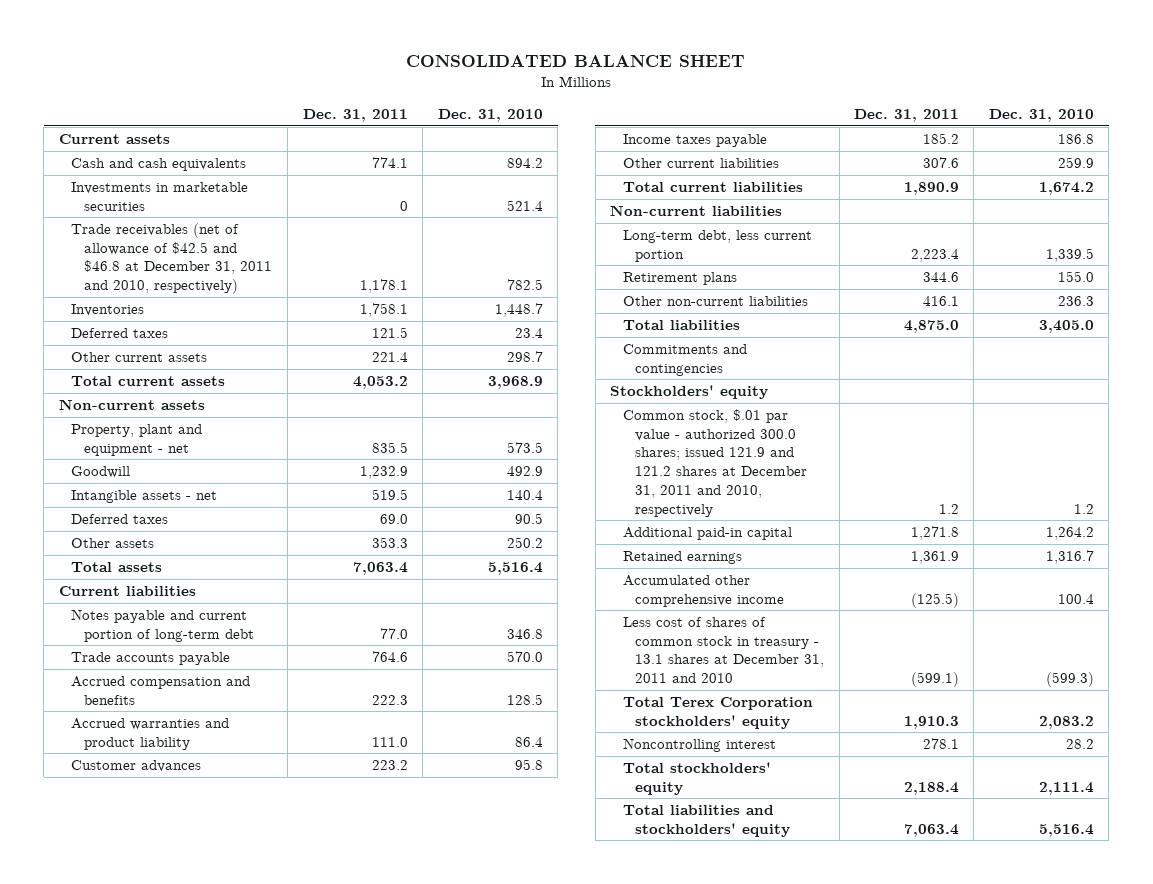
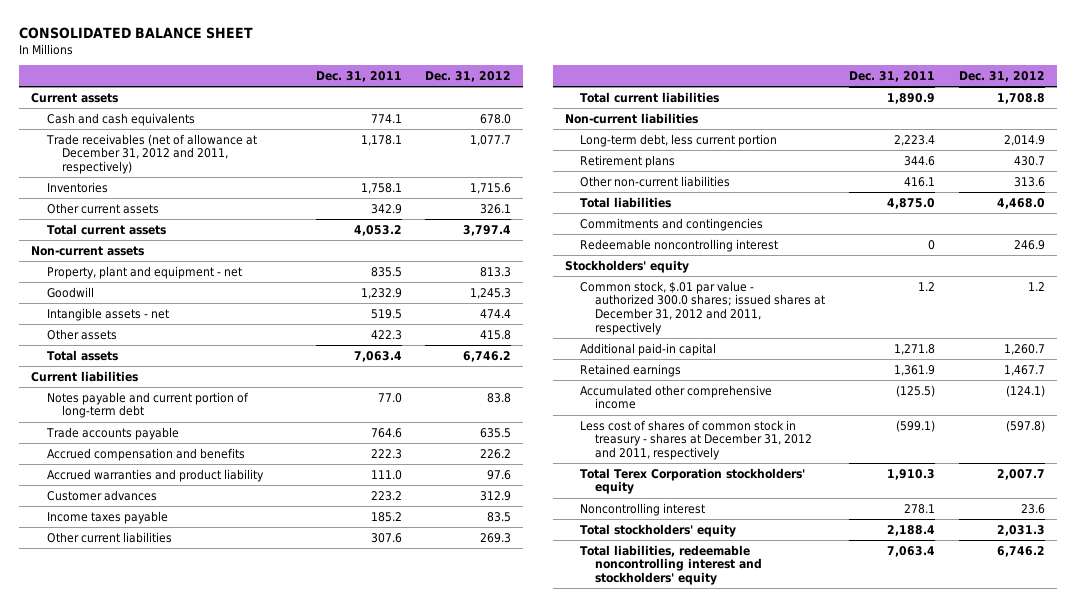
- | Dec. 31, 2011 | Dec. 31, 2010
+ | Dec. 31, 2011 | Dec. 31, 2012
- Investments in marketable securities | 0 | 521.4
- Trade receivables (net of allowance of $42.5 and $46.8 at December 31, 2011 and 2010, respectively) | 1,178.1 | 782.5
+ Trade receivables (net of allowance at December 31, 2012 and 2011, respectively) | 1,178.1 | 1,077.7
- Deferred taxes | 121.5 | 23.4
- Other current assets | 221.4 | 298.7
+ Other current assets | 342.9 | 326.1
- Deferred taxes | 69.0 | 90.5
- Other assets | 353.3 | 250.2
+ Other assets | 422.3 | 415.8
+ Redeemable noncontrolling interest | 0 | 246.9
- Common stock, $.01 par value - authorized 300.0 shares; issued 121.9 and 121.2 shares at December 31, 2011 and 2010, respectively | 1.2 | 1.2
+ Common stock, $.01 par value - authorized 300.0 shares; issued shares at December 31, 2012 and 2011, respectively | 1.2 | 1.2
- Less cost of shares of common stock in treasury - 13.1 shares at December 31, 2011 and 2010 | (599.1) | (599.3)
+ Less cost of shares of common stock in treasury - shares at December 31, 2012 and 2011, respectively | (599.1) | (597.8)
- Total liabilities and stockholders' equity | 7,063.4 | 5,516.4
+ Total liabilities, redeemable noncontrolling interest and stockholders' equity | 7,063.4 | 6,746.2

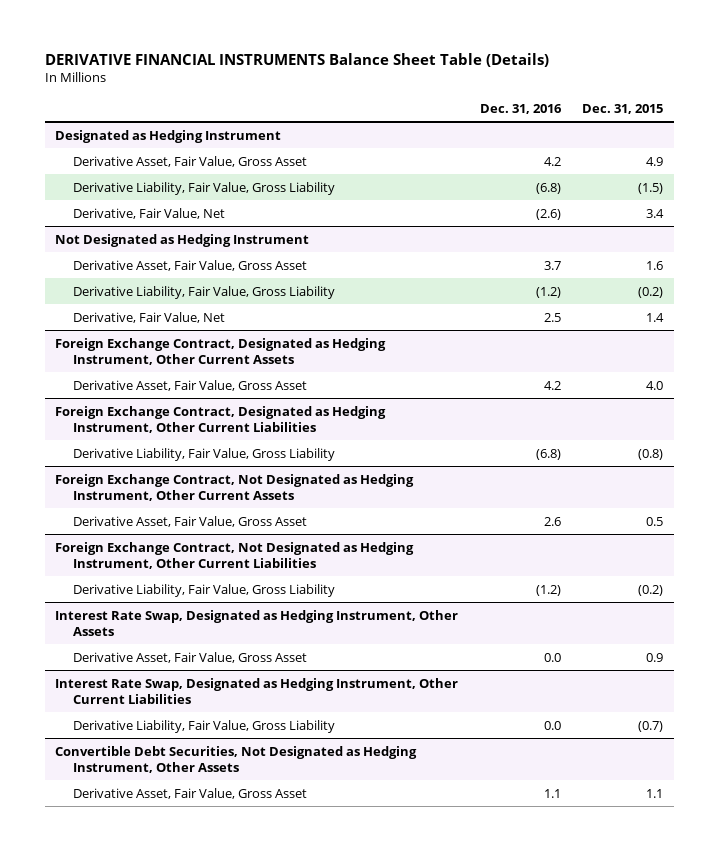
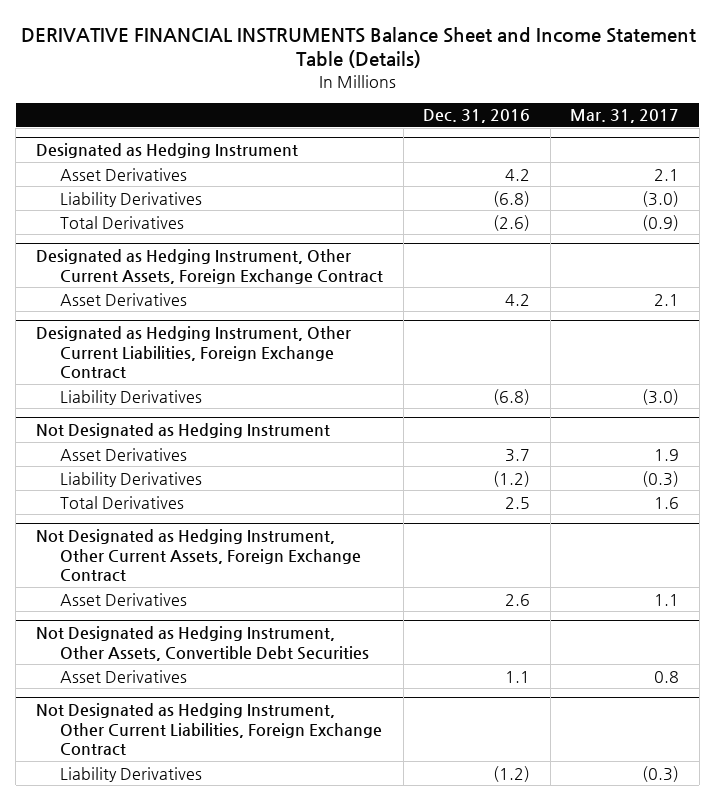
- DERIVATIVE FINANCIAL INSTRUMENTS Balance Sheet Table (Details)
+ DERIVATIVE FINANCIAL INSTRUMENTS Balance Sheet and Income Statement Table (Details)
- | Dec. 31, 2016 | Dec. 31, 2015
+ | Dec. 31, 2016 | Mar. 31, 2017
@ Designated as Hedging Instrument
- Derivative Asset, Fair Value, Gross Asset | 4.2 | 4.9
- Derivative Liability, Fair Value, Gross Liability | (6.8) | (1.5)
- Derivative, Fair Value, Net | (2.6) | 3.4
+ Asset Derivatives | 4.2 | 2.1
+ Liability Derivatives | (6.8) | (3.0)
+ Total Derivatives | (2.6) | (0.9)
+ Designated as Hedging Instrument, Other Current Assets, Foreign Exchange Contract
+ Asset Derivatives | 4.2 | 2.1
+ Designated as Hedging Instrument, Other Current Liabilities, Foreign Exchange Contract
+ Liability Derivatives | (6.8) | (3.0)
@ Not Designated as Hedging Instrument
- Derivative Asset, Fair Value, Gross Asset | 3.7 | 1.6
- Derivative Liability, Fair Value, Gross Liability | (1.2) | (0.2)
- Derivative, Fair Value, Net | 2.5 | 1.4
- Foreign Exchange Contract, Designated as Hedging Instrument, Other Current Assets
- Derivative Asset, Fair Value, Gross Asset | 4.2 | 4.0
- Foreign Exchange Contract, Designated as Hedging Instrument, Other Current Liabilities
- Derivative Liability, Fair Value, Gross Liability | (6.8) | (0.8)
- Foreign Exchange Contract, Not Designated as Hedging Instrument, Other Current Assets
- Derivative Asset, Fair Value, Gross Asset | 2.6 | 0.5
- Foreign Exchange Contract, Not Designated as Hedging Instrument, Other Current Liabilities
- Derivative Liability, Fair Value, Gross Liability | (1.2) | (0.2)
- Interest Rate Swap, Designated as Hedging Instrument, Other Assets
- Derivative Asset, Fair Value, Gross Asset | 0.0 | 0.9
- Interest Rate Swap, Designated as Hedging Instrument, Other Current Liabilities
- Derivative Liability, Fair Value, Gross Liability | 0.0 | (0.7)
- Convertible Debt Securities, Not Designated as Hedging Instrument, Other Assets
- Derivative Asset, Fair Value, Gross Asset | 1.1 | 1.1
@ Not Designated as Hedging Instrument
+ Asset Derivatives | 3.7 | 1.9
+ Liability Derivatives | (1.2) | (0.3)
+ Total Derivatives | 2.5 | 1.6
+ Not Designated as Hedging Instrument, Other Current Assets, Foreign Exchange Contract
+ Asset Derivatives | 2.6 | 1.1
+ Not Designated as Hedging Instrument, Other Assets, Convertible Debt Securities
+ Asset Derivatives | 1.1 | 0.8
+ Not Designated as Hedging Instrument, Other Current Liabilities, Foreign Exchange Contract
+ Liability Derivatives | (1.2) | (0.3)

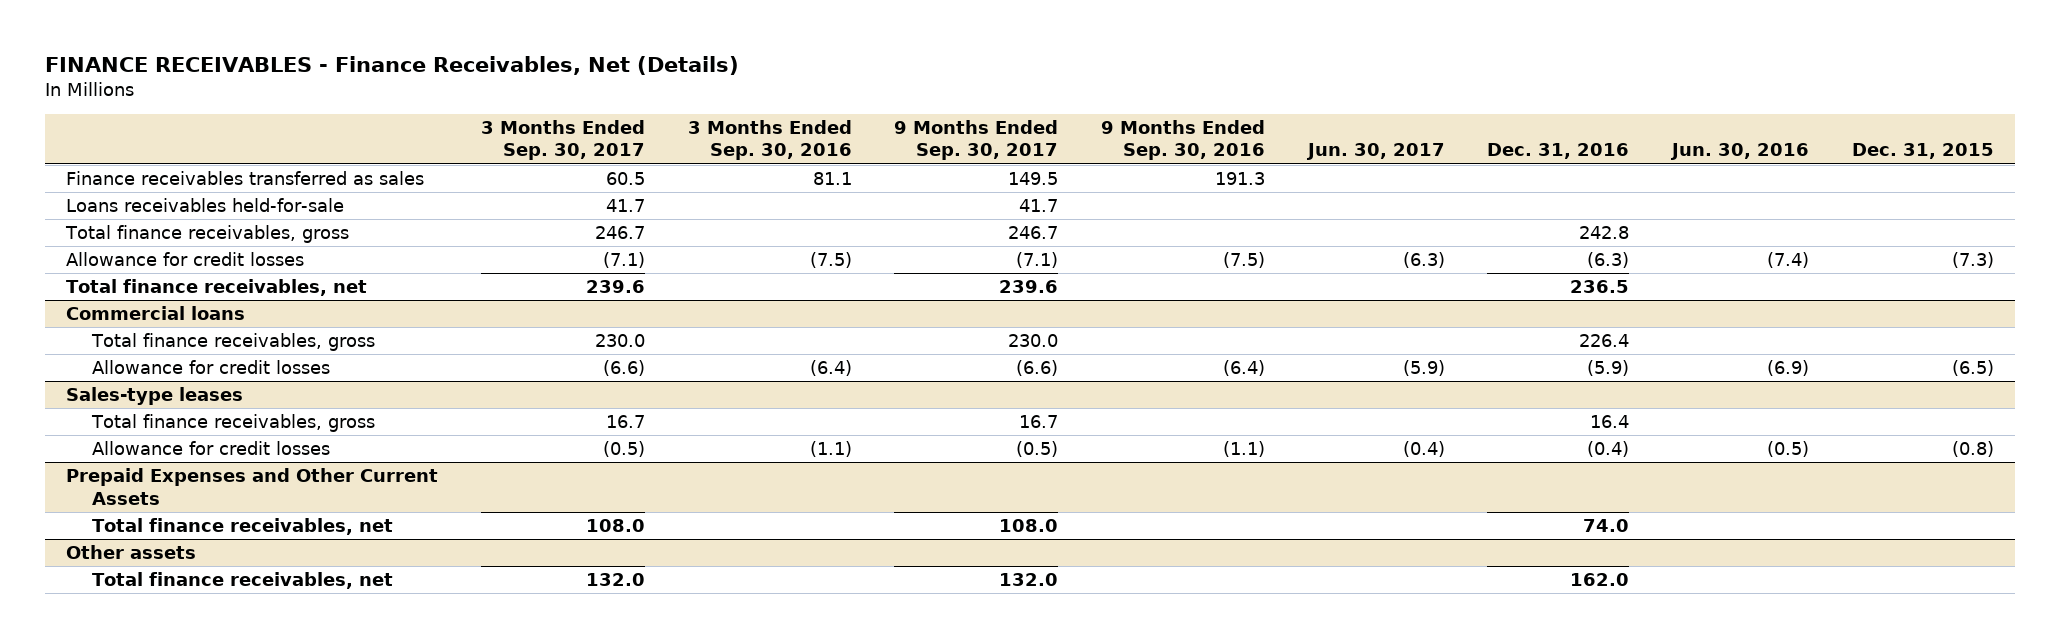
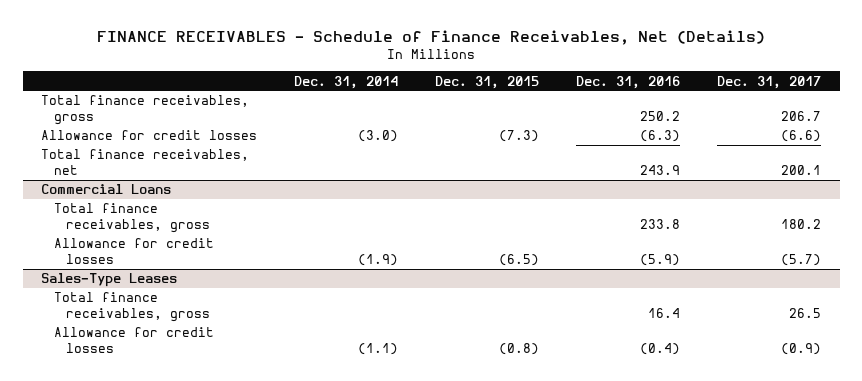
- FINANCE RECEIVABLES - Finance Receivables, Net (Details)
+ FINANCE RECEIVABLES - Schedule of Finance Receivables, Net (Details)
- | 3 Months Ended Sep. 30, 2017 | 3 Months Ended Sep. 30, 2016 | 9 Months Ended Sep. 30, 2017 | 9 Months Ended Sep. 30, 2016 | Jun. 30, 2017 | Dec. 31, 2016 | Jun. 30, 2016 | Dec. 31, 2015
+ | Dec. 31, 2014 | Dec. 31, 2015 | Dec. 31, 2016 | Dec. 31, 2017
- Finance receivables transferred as sales | 60.5 | 81.1 | 149.5 | 191.3 | | | |
- Loans receivables held-for-sale | 41.7 | | 41.7 | | | | |
- Total finance receivables, gross | 246.7 | | 246.7 | | | 242.8 | |
+ Total finance receivables, gross | | | 250.2 | 206.7
- Total finance receivables, net | 239.6 | | 239.6 | | | 236.5 | |
- Commercial loans
- Total finance receivables, gross | 230.0 | | 230.0 | | | 226.4 | |
+ Total finance receivables, net | | | 243.9 | 200.1
+ Commercial Loans
+ Total finance receivables, gross | | | 233.8 | 180.2
- Sales-type leases
+ Sales-Type Leases
- Prepaid Expenses and Other Current Assets
- Total finance receivables, net | 108.0 | | 108.0 | | | 74.0 | |
- Other assets
- Total finance receivables, net | 132.0 | | 132.0 | | | 162.0 | |

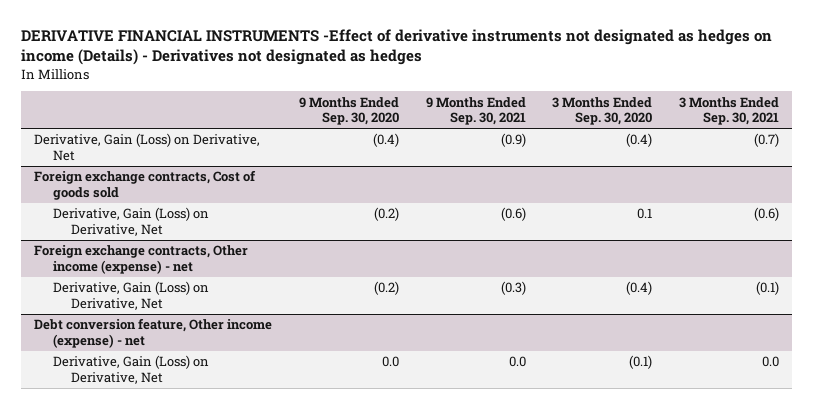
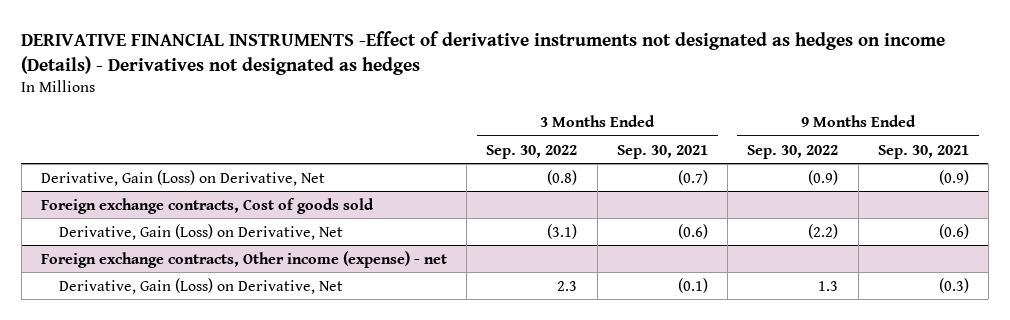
- | 9 Months Ended Sep. 30, 2020 | 9 Months Ended Sep. 30, 2021 | 3 Months Ended Sep. 30, 2020 | 3 Months Ended Sep. 30, 2021
+ | 3 Months Ended Sep. 30, 2022 | 3 Months Ended Sep. 30, 2021 | 9 Months Ended Sep. 30, 2022 | 9 Months Ended Sep. 30, 2021
- Debt conversion feature, Other income (expense) - net
- Derivative, Gain (Loss) on Derivative, Net | 0.0 | 0.0 | (0.1) | 0.0

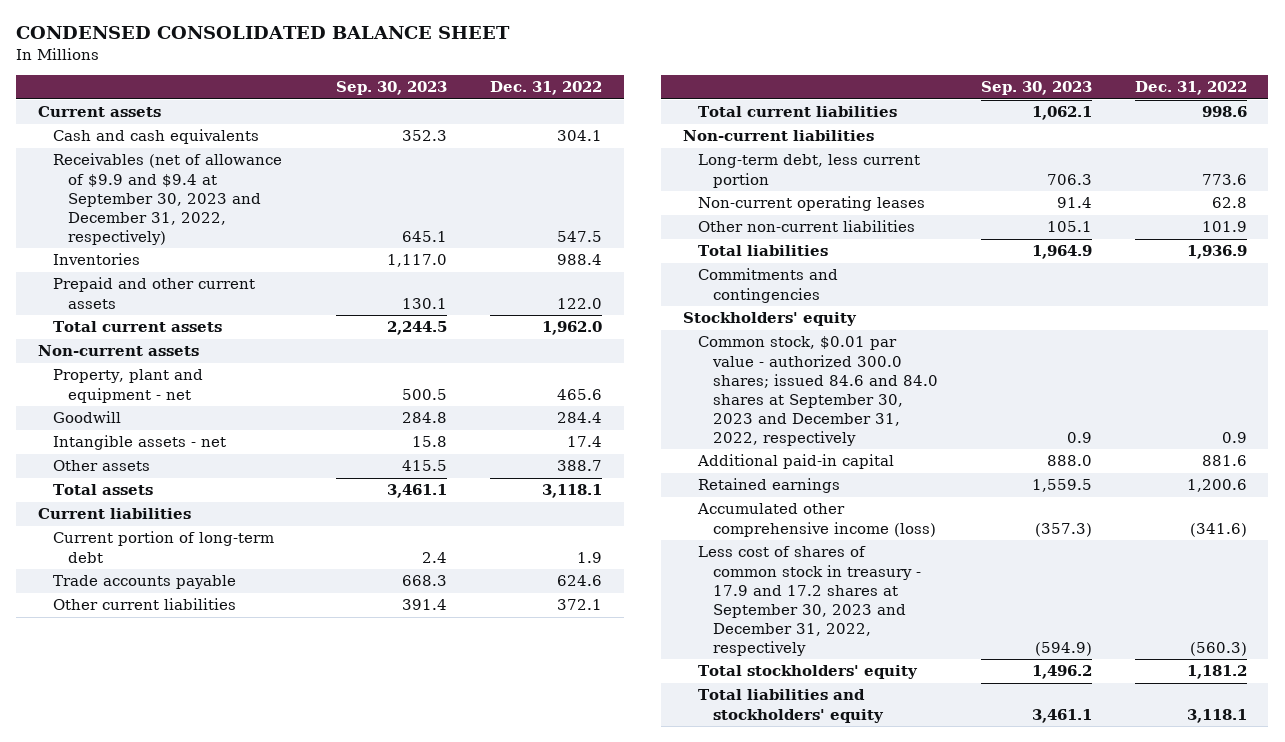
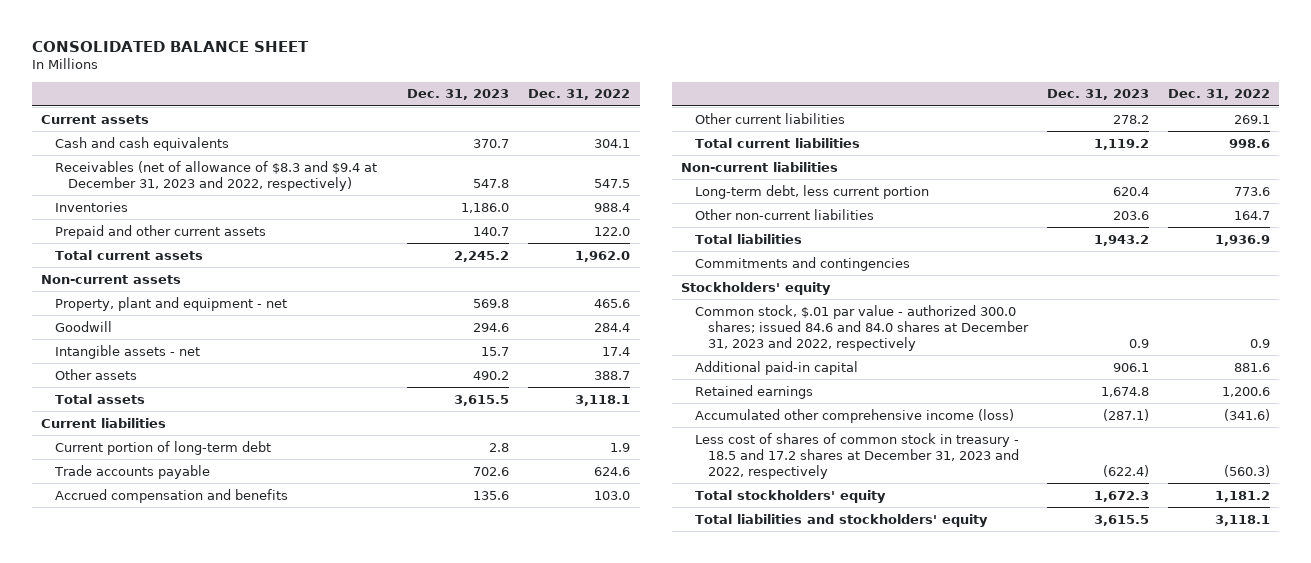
- CONDENSED CONSOLIDATED BALANCE SHEET
+ CONSOLIDATED BALANCE SHEET
- | Sep. 30, 2023 | Dec. 31, 2022
+ | Dec. 31, 2023 | Dec. 31, 2022
- Receivables (net of allowance of $9.9 and $9.4 at September 30, 2023 and December 31, 2022, respectively) | 645.1 | 547.5
+ Receivables (net of allowance of $8.3 and $9.4 at December 31, 2023 and 2022, respectively) | 547.8 | 547.5
- Other current liabilities | 391.4 | 372.1
+ Accrued compensation and benefits | 135.6 | 103.0
+ Other current liabilities | 278.2 | 269.1
- Non-current operating leases | 91.4 | 62.8
- Other non-current liabilities | 105.1 | 101.9
+ Other non-current liabilities | 203.6 | 164.7
- Common stock, $0.01 par value - authorized 300.0 shares; issued 84.6 and 84.0 shares at September 30, 2023 and December 31, 2022, respectively | 0.9 | 0.9
+ Common stock, $.01 par value - authorized 300.0 shares; issued 84.6 and 84.0 shares at December 31, 2023 and 2022, respectively | 0.9 | 0.9
- Less cost of shares of common stock in treasury - 17.9 and 17.2 shares at September 30, 2023 and December 31, 2022, respectively | (594.9) | (560.3)
+ Less cost of shares of common stock in treasury - 18.5 and 17.2 shares at December 31, 2023 and 2022, respectively | (622.4) | (560.3)

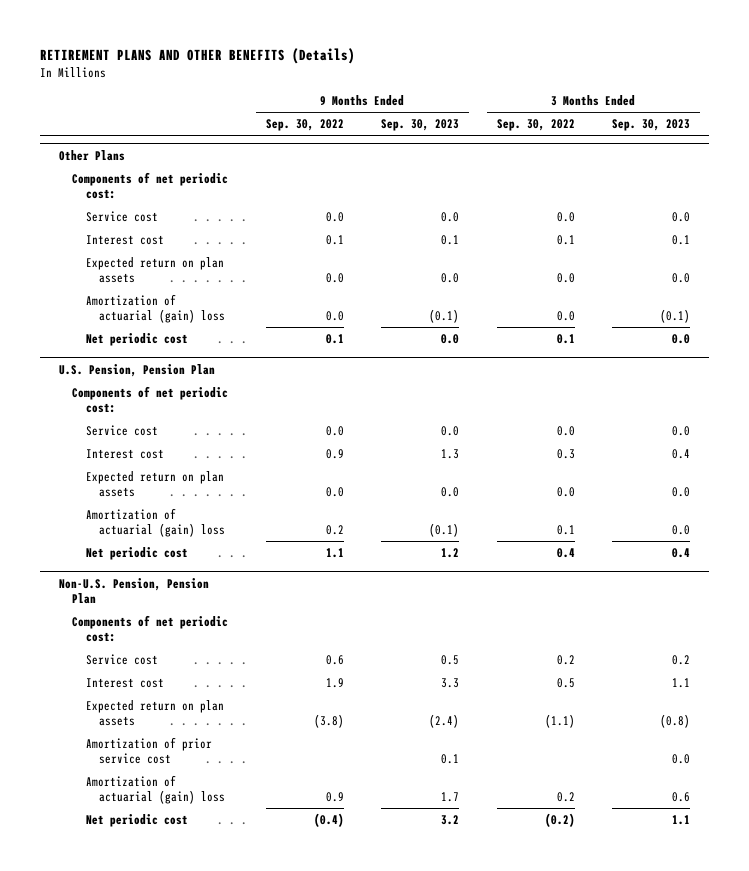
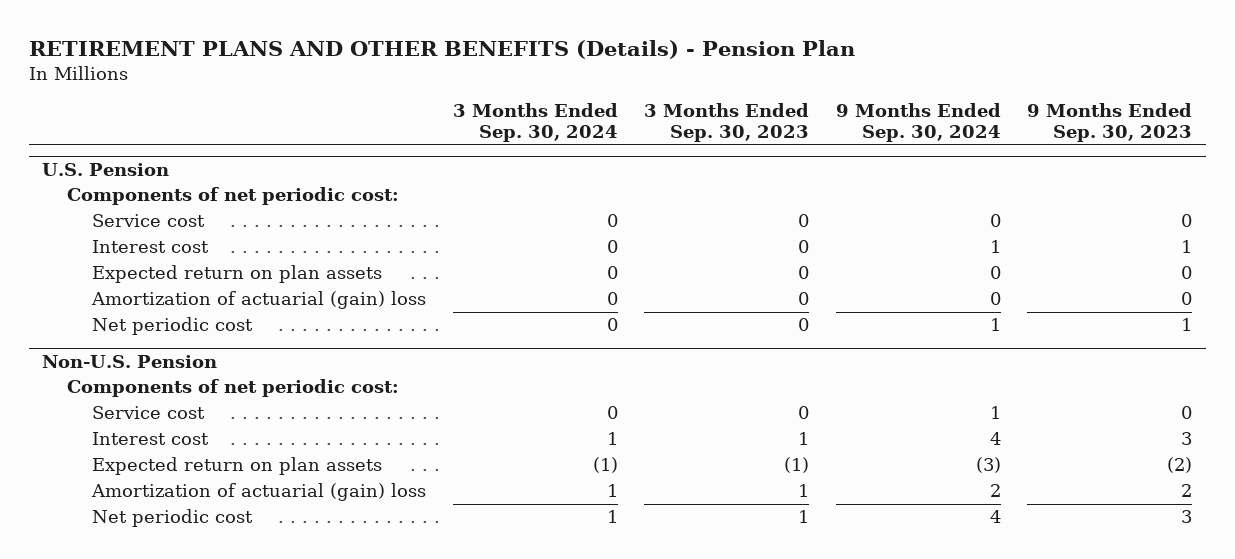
- RETIREMENT PLANS AND OTHER BENEFITS (Details)
+ RETIREMENT PLANS AND OTHER BENEFITS (Details) - Pension Plan
- | 9 Months Ended Sep. 30, 2022 | 9 Months Ended Sep. 30, 2023 | 3 Months Ended Sep. 30, 2022 | 3 Months Ended Sep. 30, 2023
+ | 3 Months Ended Sep. 30, 2024 | 3 Months Ended Sep. 30, 2023 | 9 Months Ended Sep. 30, 2024 | 9 Months Ended Sep. 30, 2023
- Other Plans
- Components of net periodic cost:
- Service cost | 0.0 | 0.0 | 0.0 | 0.0
- Interest cost | 0.1 | 0.1 | 0.1 | 0.1
- Expected return on plan assets | 0.0 | 0.0 | 0.0 | 0.0
- Amortization of actuarial (gain) loss | 0.0 | (0.1) | 0.0 | (0.1)
- Net periodic cost | 0.1 | 0.0 | 0.1 | 0.0
- U.S. Pension, Pension Plan
+ U.S. Pension
- Service cost | 0.0 | 0.0 | 0.0 | 0.0
- Interest cost | 0.9 | 1.3 | 0.3 | 0.4
- Expected return on plan assets | 0.0 | 0.0 | 0.0 | 0.0
- Amortization of actuarial (gain) loss | 0.2 | (0.1) | 0.1 | 0.0
- Net periodic cost | 1.1 | 1.2 | 0.4 | 0.4
- Non-U.S. Pension, Pension Plan
+ Service cost | 0 | 0 | 0 | 0
+ Interest cost | 0 | 0 | 1 | 1
+ Expected return on plan assets | 0 | 0 | 0 | 0
+ Amortization of actuarial (gain) loss | 0 | 0 | 0 | 0
+ Net periodic cost | 0 | 0 | 1 | 1
+ Non-U.S. Pension
- Service cost | 0.6 | 0.5 | 0.2 | 0.2
- Interest cost | 1.9 | 3.3 | 0.5 | 1.1
- Expected return on plan assets | (3.8) | (2.4) | (1.1) | (0.8)
- Amortization of prior service cost | | 0.1 | | 0.0
- Amortization of actuarial (gain) loss | 0.9 | 1.7 | 0.2 | 0.6
- Net periodic cost | (0.4) | 3.2 | (0.2) | 1.1
+ Service cost | 0 | 0 | 1 | 0
+ Interest cost | 1 | 1 | 4 | 3
+ Expected return on plan assets | (1) | (1) | (3) | (2)
+ Amortization of actuarial (gain) loss | 1 | 1 | 2 | 2
+ Net periodic cost | 1 | 1 | 4 | 3

